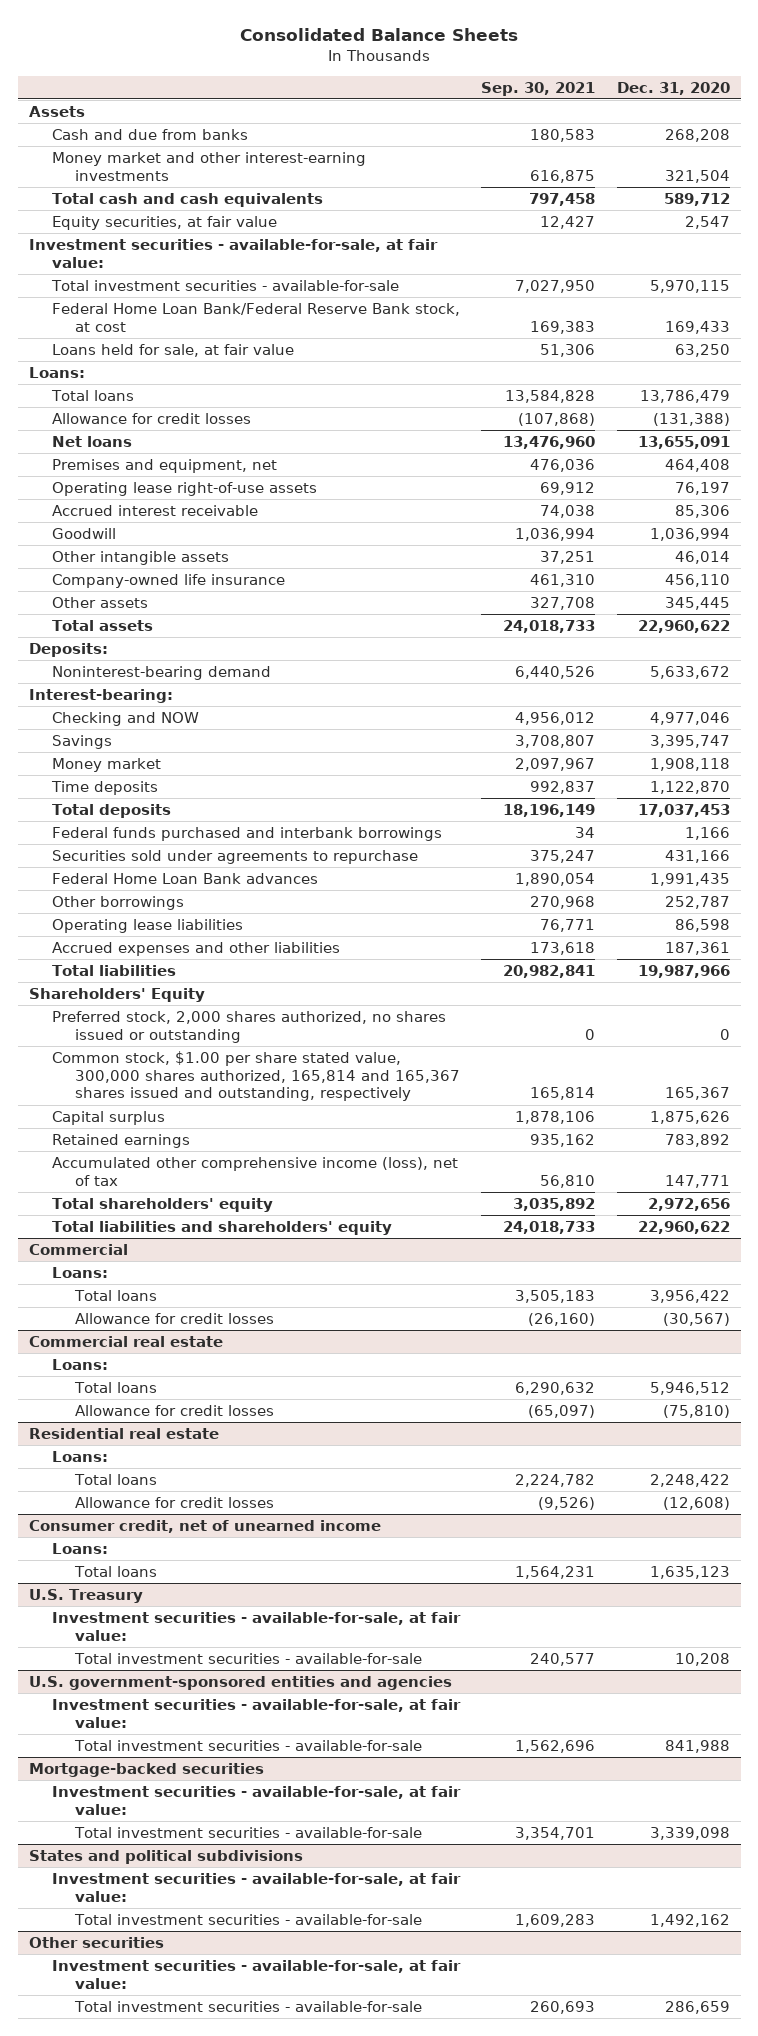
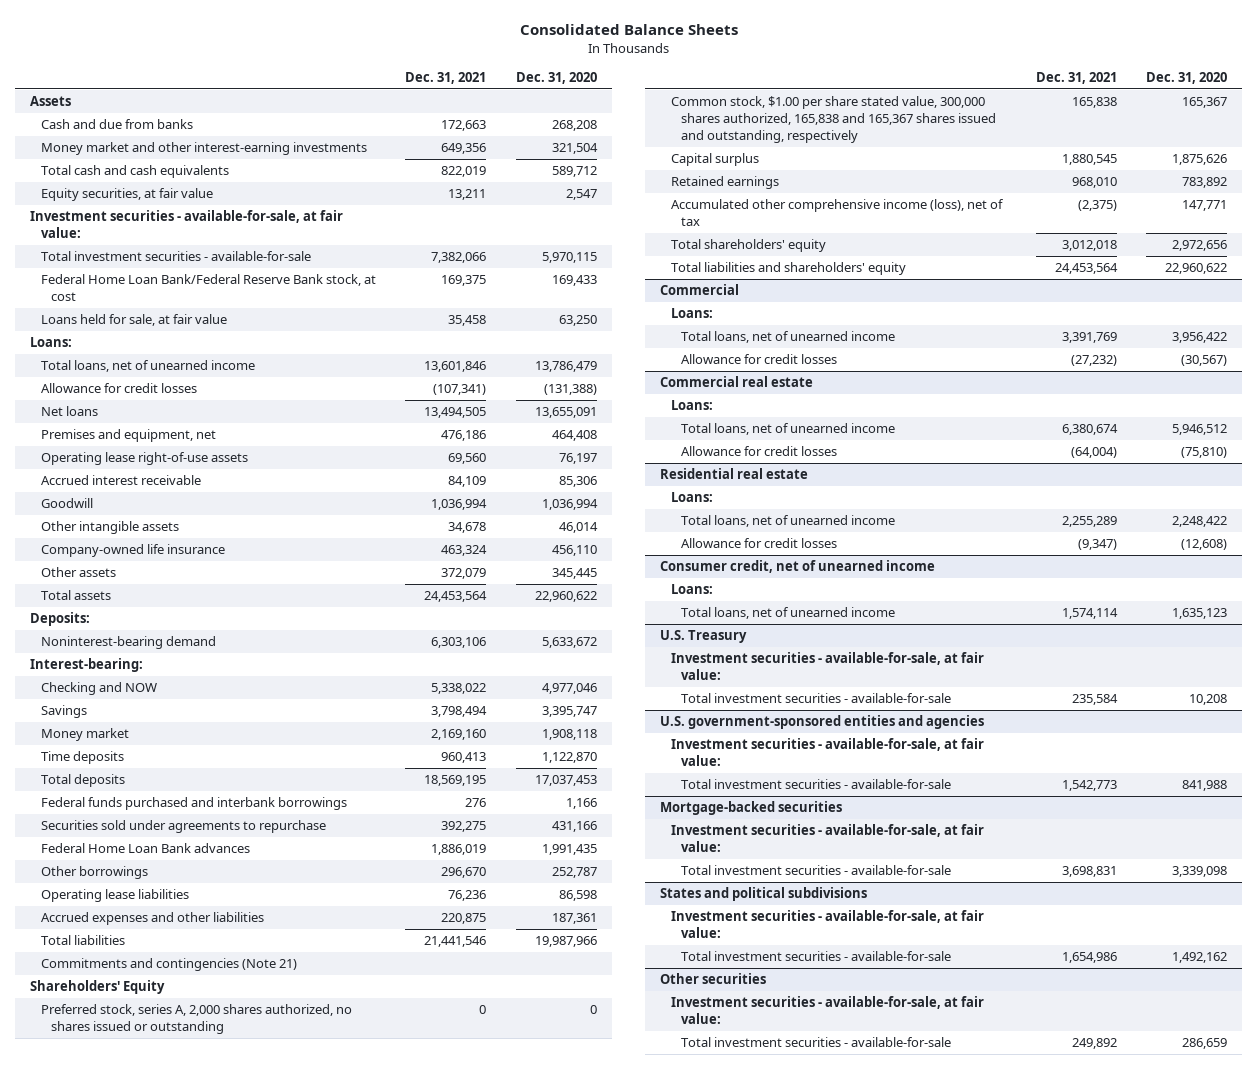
- | Sep. 30, 2021 | Dec. 31, 2020
+ | Dec. 31, 2021 | Dec. 31, 2020
- Total loans | 13,584,828 | 13,786,479
+ Total loans, net of unearned income | 13,601,846 | 13,786,479
+ Commitments and contingencies (Note 21)
- Preferred stock, 2,000 shares authorized, no shares issued or outstanding | 0 | 0
- Common stock, $1.00 per share stated value, 300,000 shares authorized, 165,814 and 165,367 shares issued and outstanding, respectively | 165,814 | 165,367
+ Preferred stock, series A, 2,000 shares authorized, no shares issued or outstanding | 0 | 0
+ Common stock, $1.00 per share stated value, 300,000 shares authorized, 165,838 and 165,367 shares issued and outstanding, respectively | 165,838 | 165,367
@ Commercial
- Total loans | 3,505,183 | 3,956,422
+ Total loans, net of unearned income | 3,391,769 | 3,956,422
@ Commercial real estate
- Total loans | 6,290,632 | 5,946,512
+ Total loans, net of unearned income | 6,380,674 | 5,946,512
@ Residential real estate
- Total loans | 2,224,782 | 2,248,422
+ Total loans, net of unearned income | 2,255,289 | 2,248,422
@ Consumer credit, net of unearned income
- Total loans | 1,564,231 | 1,635,123
+ Total loans, net of unearned income | 1,574,114 | 1,635,123

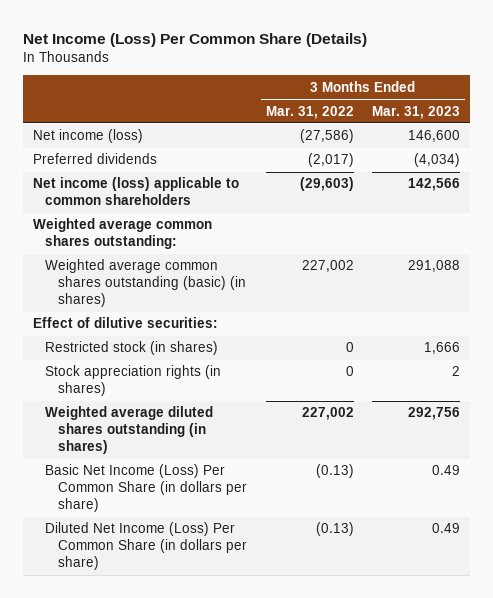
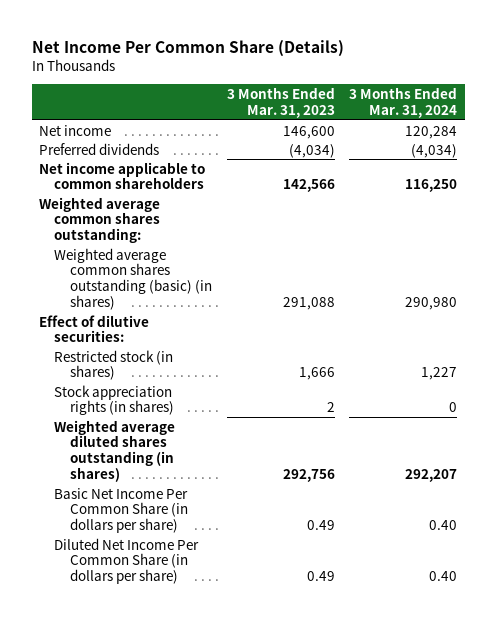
- Net Income (Loss) Per Common Share (Details)
+ Net Income Per Common Share (Details)
- | 3 Months Ended Mar. 31, 2022 | 3 Months Ended Mar. 31, 2023
+ | 3 Months Ended Mar. 31, 2023 | 3 Months Ended Mar. 31, 2024
- Net income (loss) | (27,586) | 146,600
+ Net income | 146,600 | 120,284
- Net income (loss) applicable to common shareholders | (29,603) | 142,566
+ Net income applicable to common shareholders | 142,566 | 116,250
- Basic Net Income (Loss) Per Common Share (in dollars per share) | (0.13) | 0.49
- Diluted Net Income (Loss) Per Common Share (in dollars per share) | (0.13) | 0.49
+ Basic Net Income Per Common Share (in dollars per share) | 0.49 | 0.40
+ Diluted Net Income Per Common Share (in dollars per share) | 0.49 | 0.40

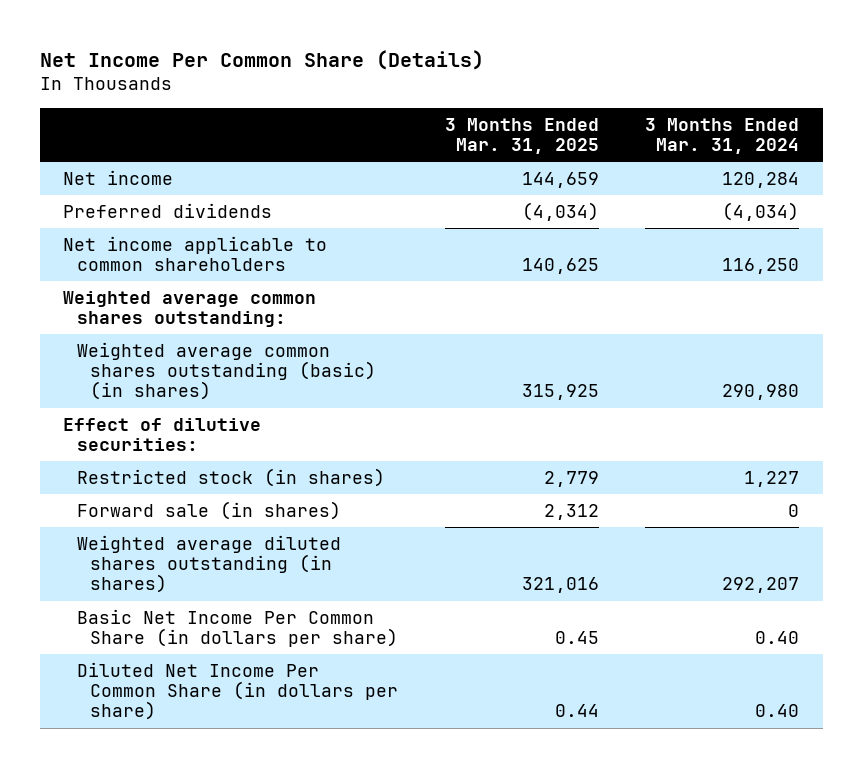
- | 3 Months Ended Mar. 31, 2023 | 3 Months Ended Mar. 31, 2024
+ | 3 Months Ended Mar. 31, 2025 | 3 Months Ended Mar. 31, 2024
- Stock appreciation rights (in shares) | 2 | 0
+ Forward sale (in shares) | 2,312 | 0

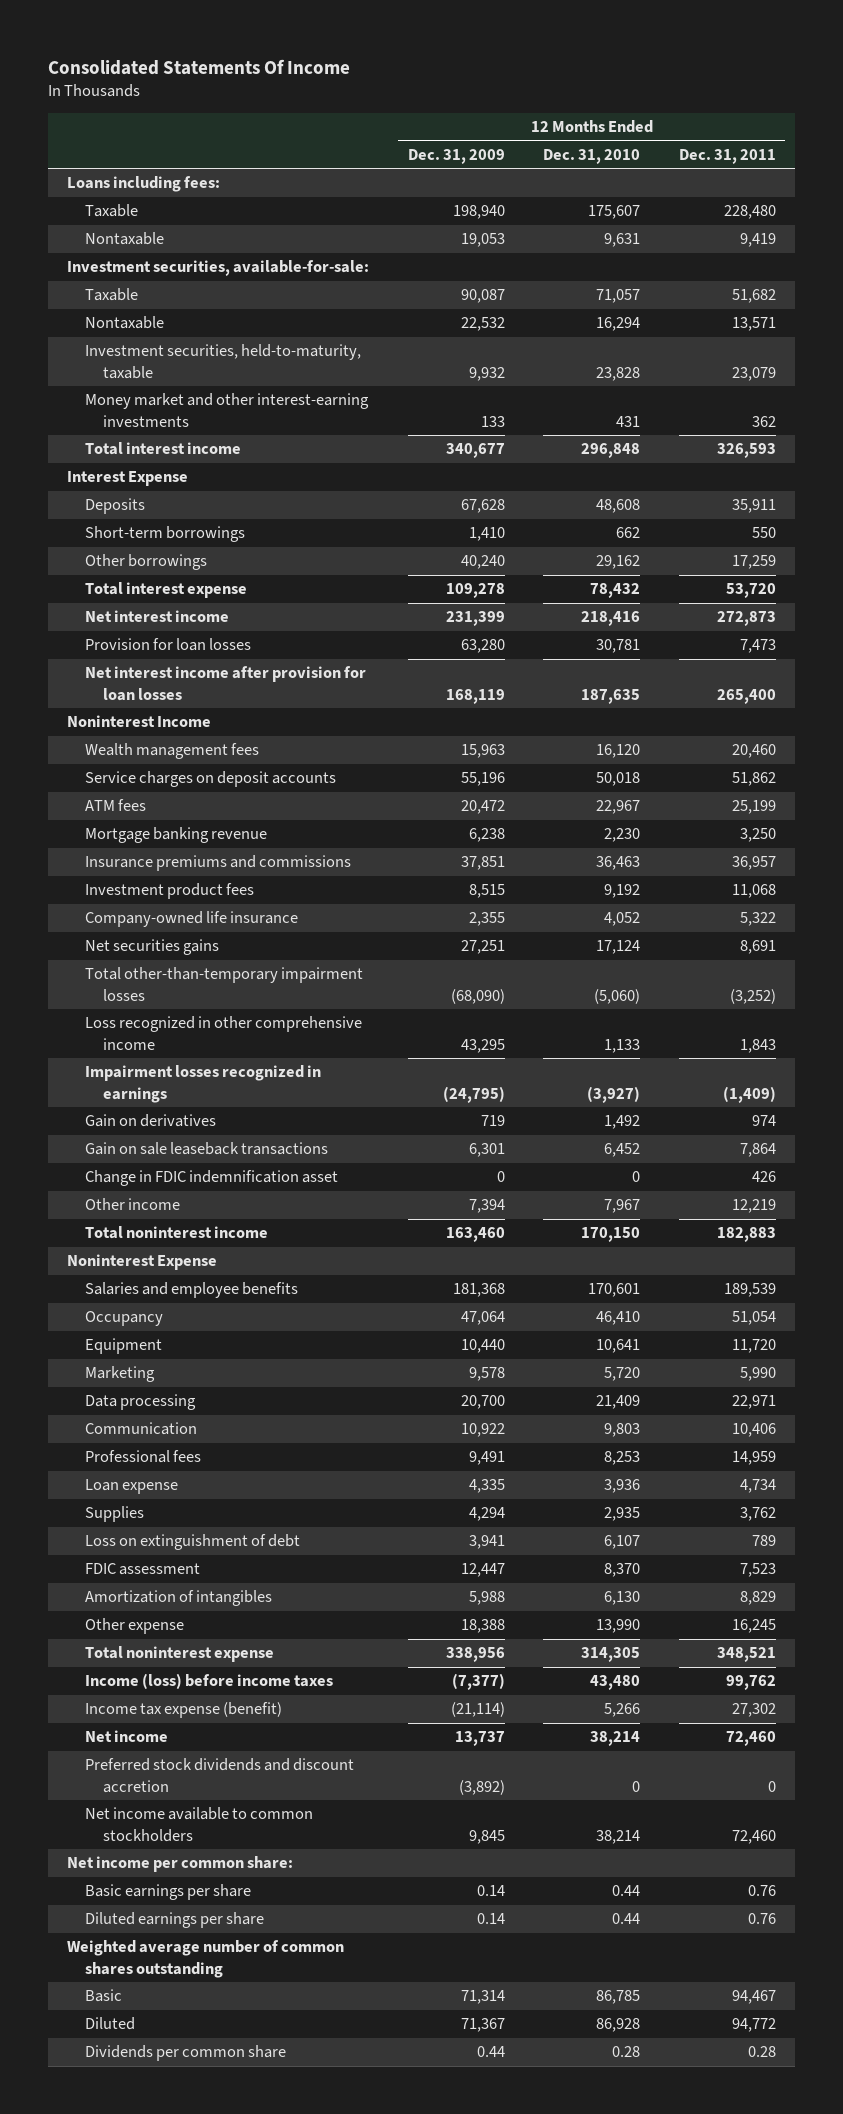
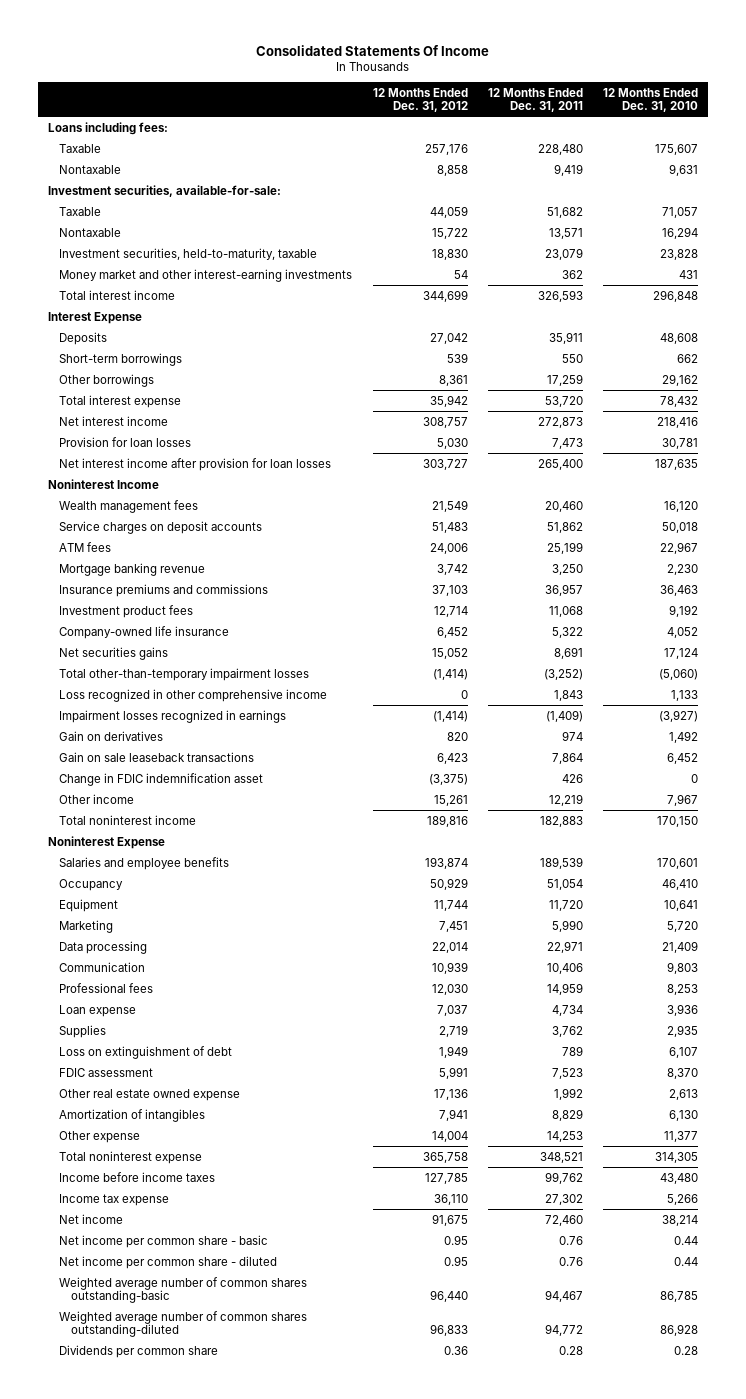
- | 12 Months Ended Dec. 31, 2009 | 12 Months Ended Dec. 31, 2010 | 12 Months Ended Dec. 31, 2011
+ | 12 Months Ended Dec. 31, 2012 | 12 Months Ended Dec. 31, 2011 | 12 Months Ended Dec. 31, 2010
+ Other real estate owned expense | 17,136 | 1,992 | 2,613
- Other expense | 18,388 | 13,990 | 16,245
+ Other expense | 14,004 | 14,253 | 11,377
- Income (loss) before income taxes | (7,377) | 43,480 | 99,762
- Income tax expense (benefit) | (21,114) | 5,266 | 27,302
+ Income before income taxes | 127,785 | 99,762 | 43,480
+ Income tax expense | 36,110 | 27,302 | 5,266
- Preferred stock dividends and discount accretion | (3,892) | 0 | 0
- Net income available to common stockholders | 9,845 | 38,214 | 72,460
- Net income per common share:
- Basic earnings per share | 0.14 | 0.44 | 0.76
- Diluted earnings per share | 0.14 | 0.44 | 0.76
- Weighted average number of common shares outstanding
- Basic | 71,314 | 86,785 | 94,467
- Diluted | 71,367 | 86,928 | 94,772
+ Net income per common share - basic | 0.95 | 0.76 | 0.44
+ Net income per common share - diluted | 0.95 | 0.76 | 0.44
+ Weighted average number of common shares outstanding-basic | 96,440 | 94,467 | 86,785
+ Weighted average number of common shares outstanding-diluted | 96,833 | 94,772 | 86,928

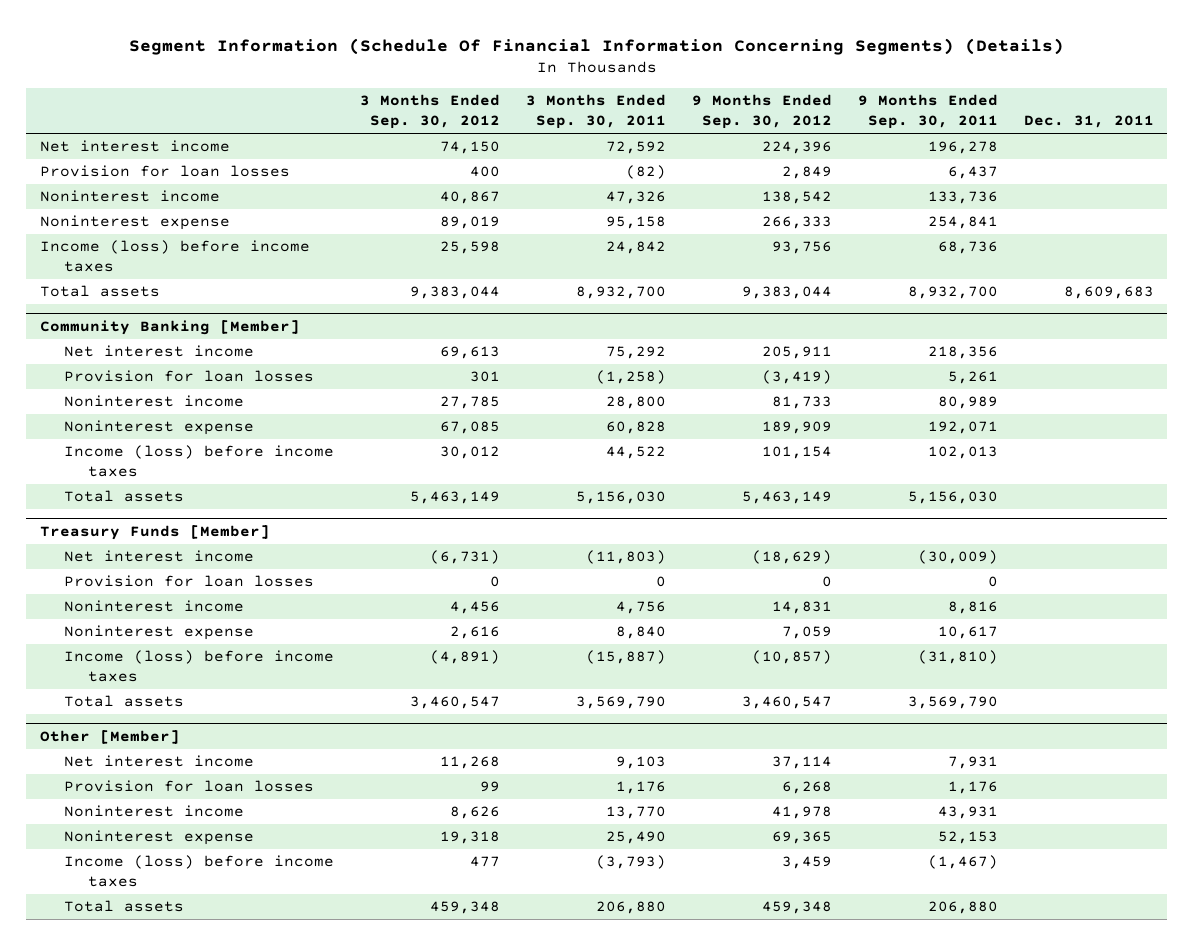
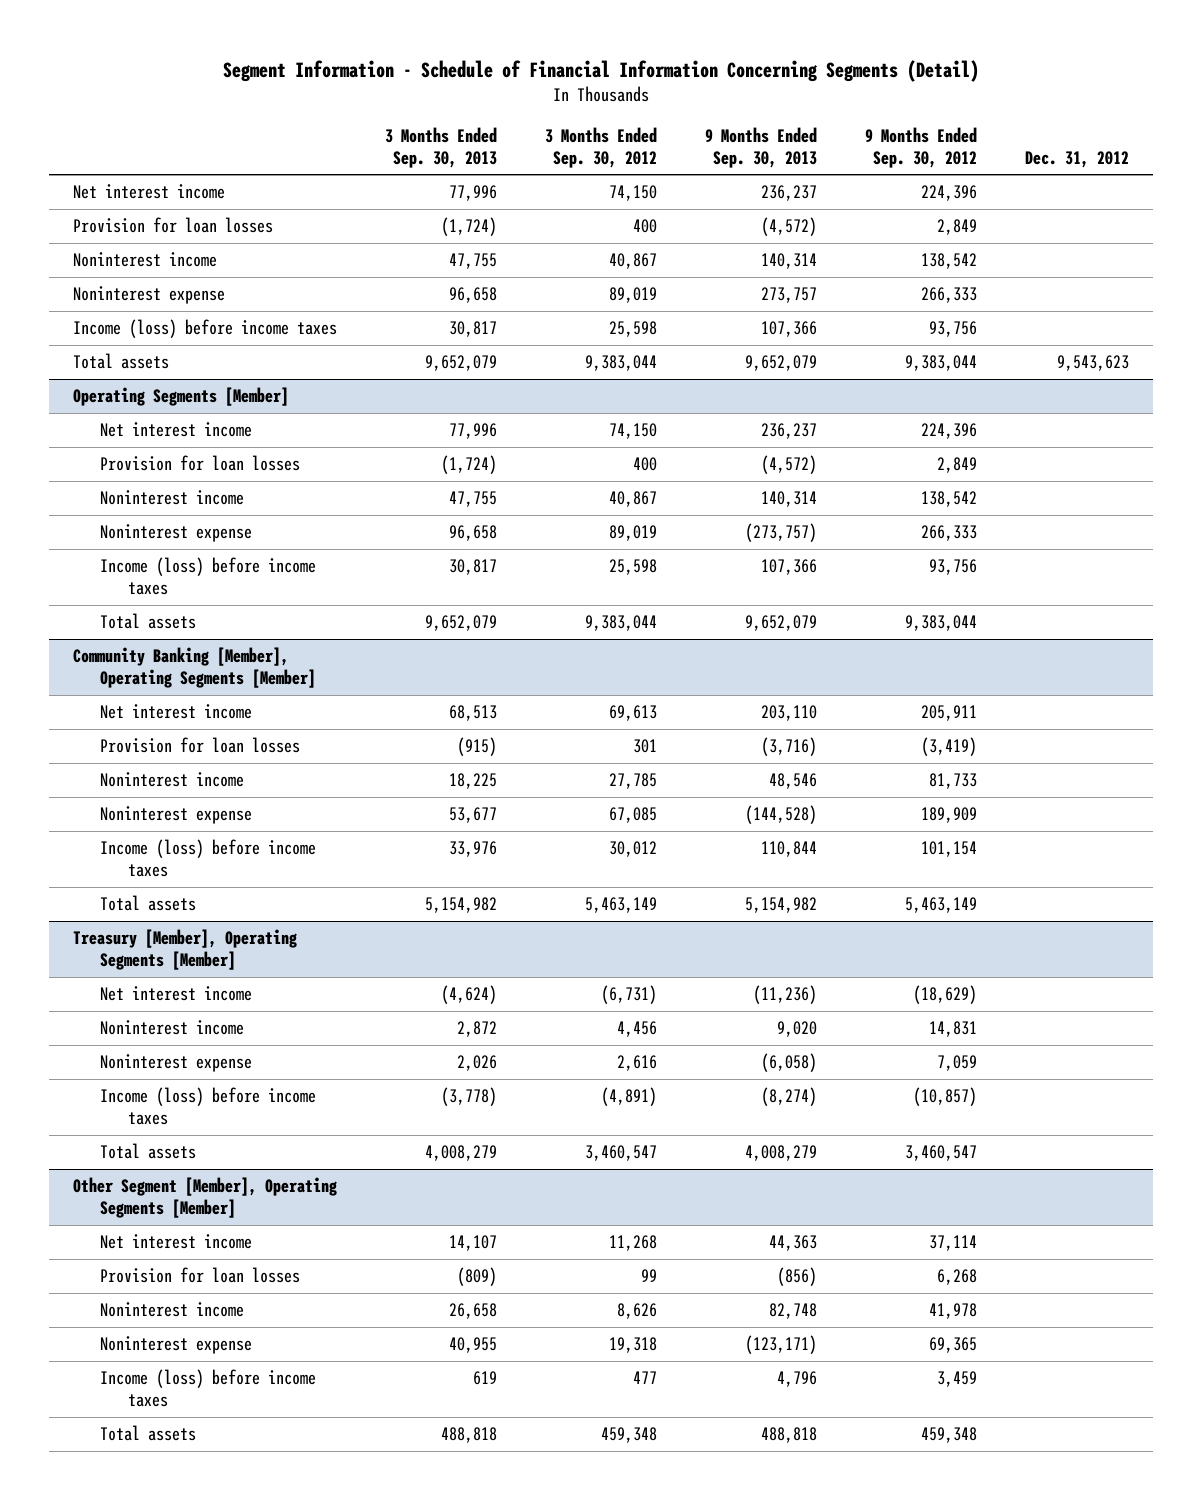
- Segment Information (Schedule Of Financial Information Concerning Segments) (Details)
+ Segment Information - Schedule of Financial Information Concerning Segments (Detail)
- | 3 Months Ended Sep. 30, 2012 | 3 Months Ended Sep. 30, 2011 | 9 Months Ended Sep. 30, 2012 | 9 Months Ended Sep. 30, 2011 | Dec. 31, 2011
+ | 3 Months Ended Sep. 30, 2013 | 3 Months Ended Sep. 30, 2012 | 9 Months Ended Sep. 30, 2013 | 9 Months Ended Sep. 30, 2012 | Dec. 31, 2012
- Community Banking [Member]
+ Operating Segments [Member]
+ Net interest income | 77,996 | 74,150 | 236,237 | 224,396 |
+ Provision for loan losses | (1,724) | 400 | (4,572) | 2,849 |
+ Noninterest income | 47,755 | 40,867 | 140,314 | 138,542 |
+ Noninterest expense | 96,658 | 89,019 | (273,757) | 266,333 |
+ Income (loss) before income taxes | 30,817 | 25,598 | 107,366 | 93,756 |
+ Total assets | 9,652,079 | 9,383,044 | 9,652,079 | 9,383,044 |
+ Community Banking [Member], Operating Segments [Member]
- Treasury Funds [Member]
+ Treasury [Member], Operating Segments [Member]
- Provision for loan losses | 0 | 0 | 0 | 0 |
- Other [Member]
+ Other Segment [Member], Operating Segments [Member]

